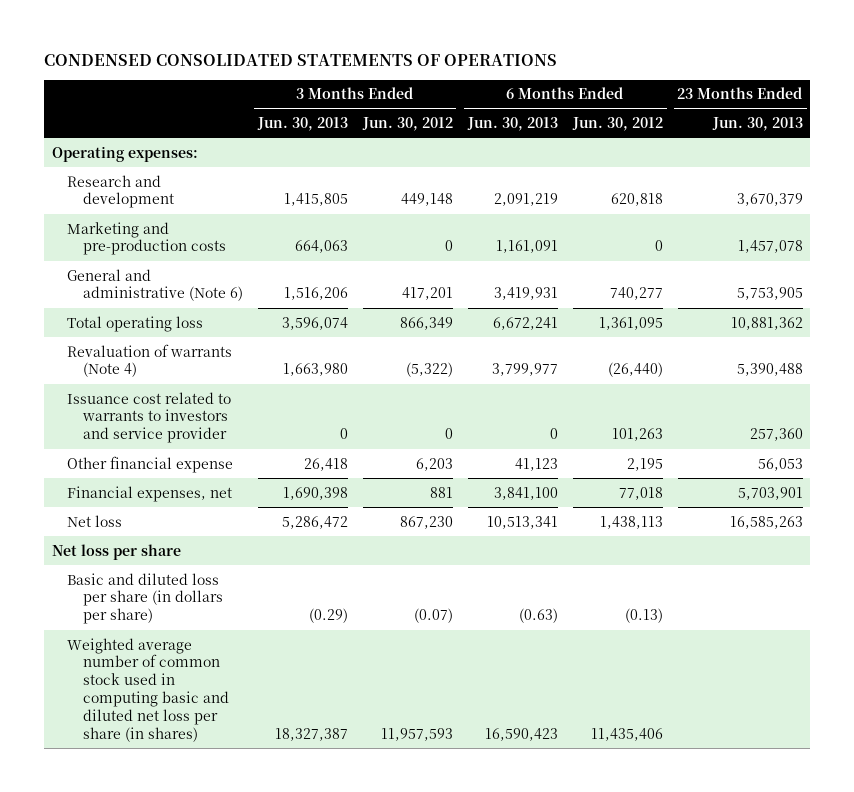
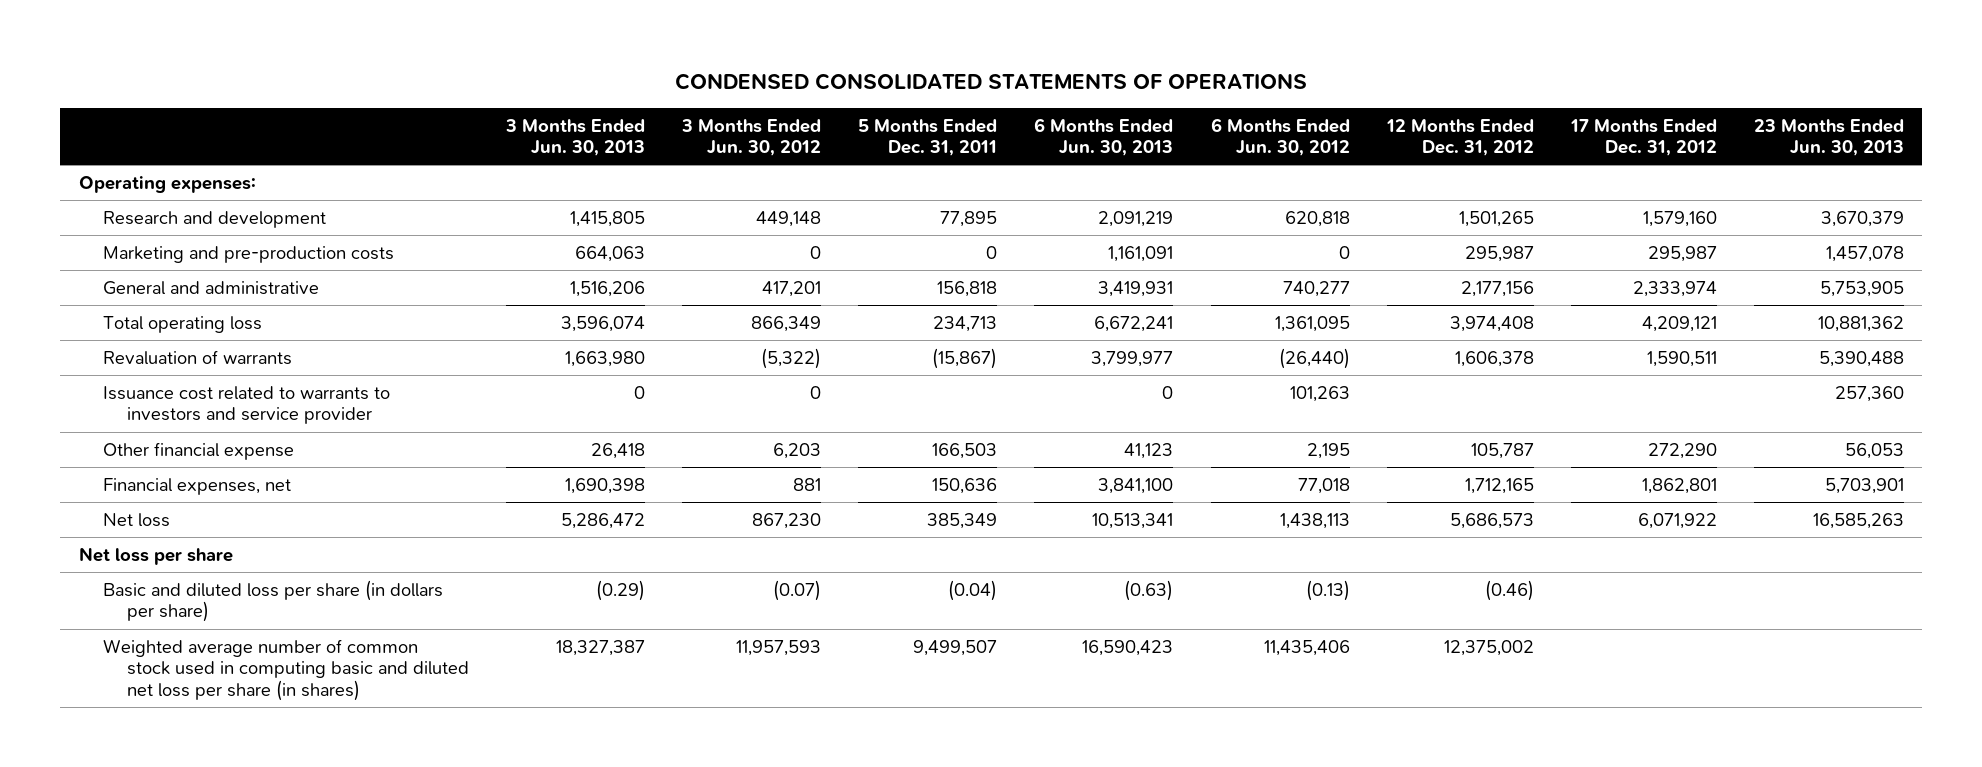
- | 3 Months Ended Jun. 30, 2013 | 3 Months Ended Jun. 30, 2012 | 6 Months Ended Jun. 30, 2013 | 6 Months Ended Jun. 30, 2012 | 23 Months Ended Jun. 30, 2013
+ | 3 Months Ended Jun. 30, 2013 | 3 Months Ended Jun. 30, 2012 | 5 Months Ended Dec. 31, 2011 | 6 Months Ended Jun. 30, 2013 | 6 Months Ended Jun. 30, 2012 | 12 Months Ended Dec. 31, 2012 | 17 Months Ended Dec. 31, 2012 | 23 Months Ended Jun. 30, 2013
- General and administrative (Note 6) | 1,516,206 | 417,201 | 3,419,931 | 740,277 | 5,753,905
+ General and administrative | 1,516,206 | 417,201 | 156,818 | 3,419,931 | 740,277 | 2,177,156 | 2,333,974 | 5,753,905
- Revaluation of warrants (Note 4) | 1,663,980 | (5,322) | 3,799,977 | (26,440) | 5,390,488
+ Revaluation of warrants | 1,663,980 | (5,322) | (15,867) | 3,799,977 | (26,440) | 1,606,378 | 1,590,511 | 5,390,488

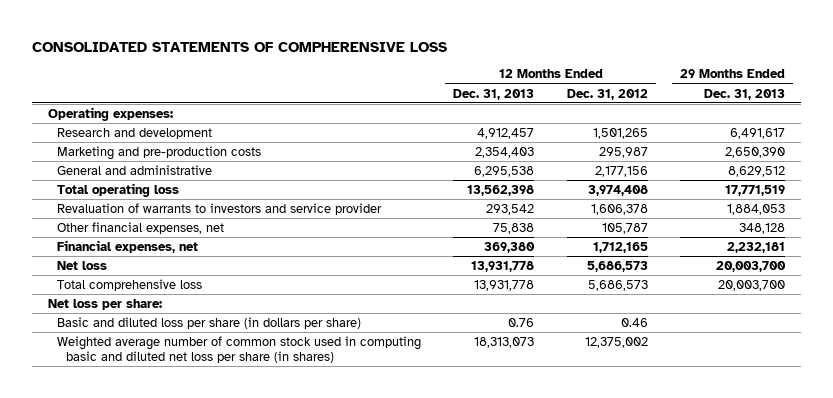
- CONDENSED CONSOLIDATED STATEMENTS OF OPERATIONS
+ CONSOLIDATED STATEMENTS OF COMPHERENSIVE LOSS
- | 3 Months Ended Jun. 30, 2013 | 3 Months Ended Jun. 30, 2012 | 5 Months Ended Dec. 31, 2011 | 6 Months Ended Jun. 30, 2013 | 6 Months Ended Jun. 30, 2012 | 12 Months Ended Dec. 31, 2012 | 17 Months Ended Dec. 31, 2012 | 23 Months Ended Jun. 30, 2013
+ | 12 Months Ended Dec. 31, 2013 | 12 Months Ended Dec. 31, 2012 | 29 Months Ended Dec. 31, 2013
- Revaluation of warrants | 1,663,980 | (5,322) | (15,867) | 3,799,977 | (26,440) | 1,606,378 | 1,590,511 | 5,390,488
- Issuance cost related to warrants to investors and service provider | 0 | 0 | | 0 | 101,263 | | | 257,360
- Other financial expense | 26,418 | 6,203 | 166,503 | 41,123 | 2,195 | 105,787 | 272,290 | 56,053
+ Revaluation of warrants to investors and service provider | 293,542 | 1,606,378 | 1,884,053
+ Other financial expenses, net | 75,838 | 105,787 | 348,128
- Net loss per share
- Basic and diluted loss per share (in dollars per share) | (0.29) | (0.07) | (0.04) | (0.63) | (0.13) | (0.46) | |
+ Total comprehensive loss | 13,931,778 | 5,686,573 | 20,003,700
+ Net loss per share:
+ Basic and diluted loss per share (in dollars per share) | 0.76 | 0.46 |

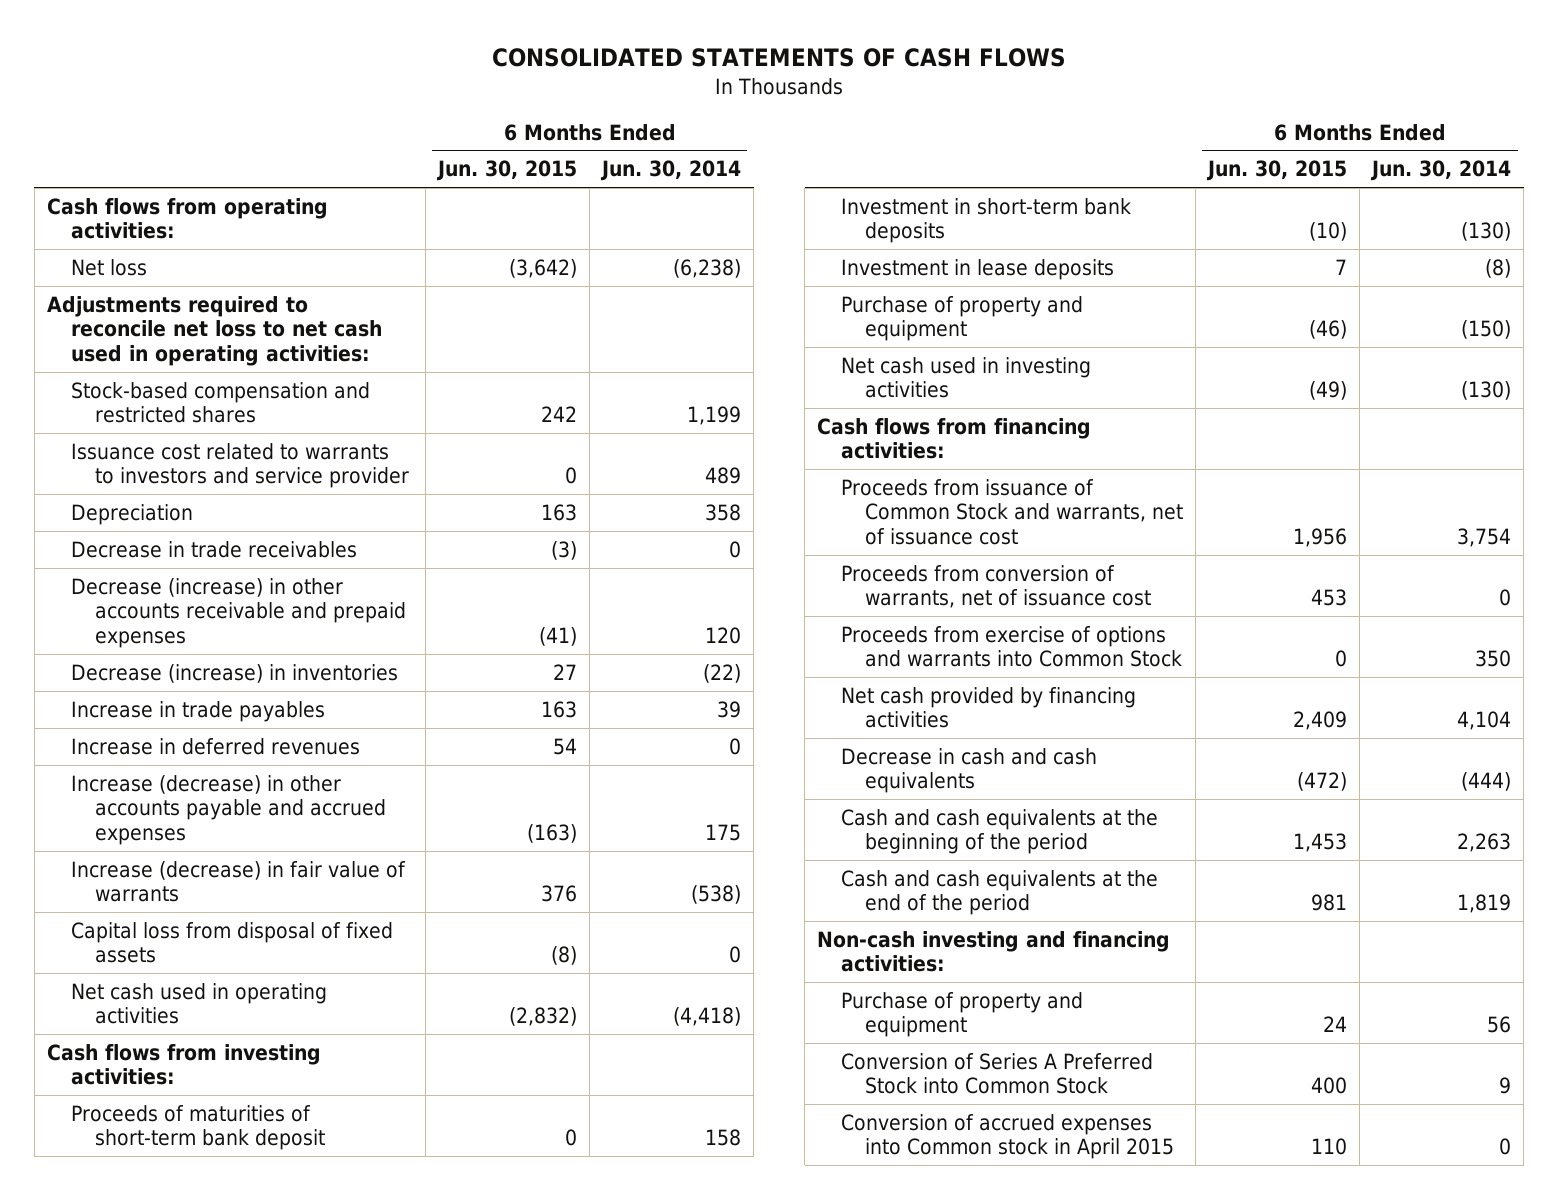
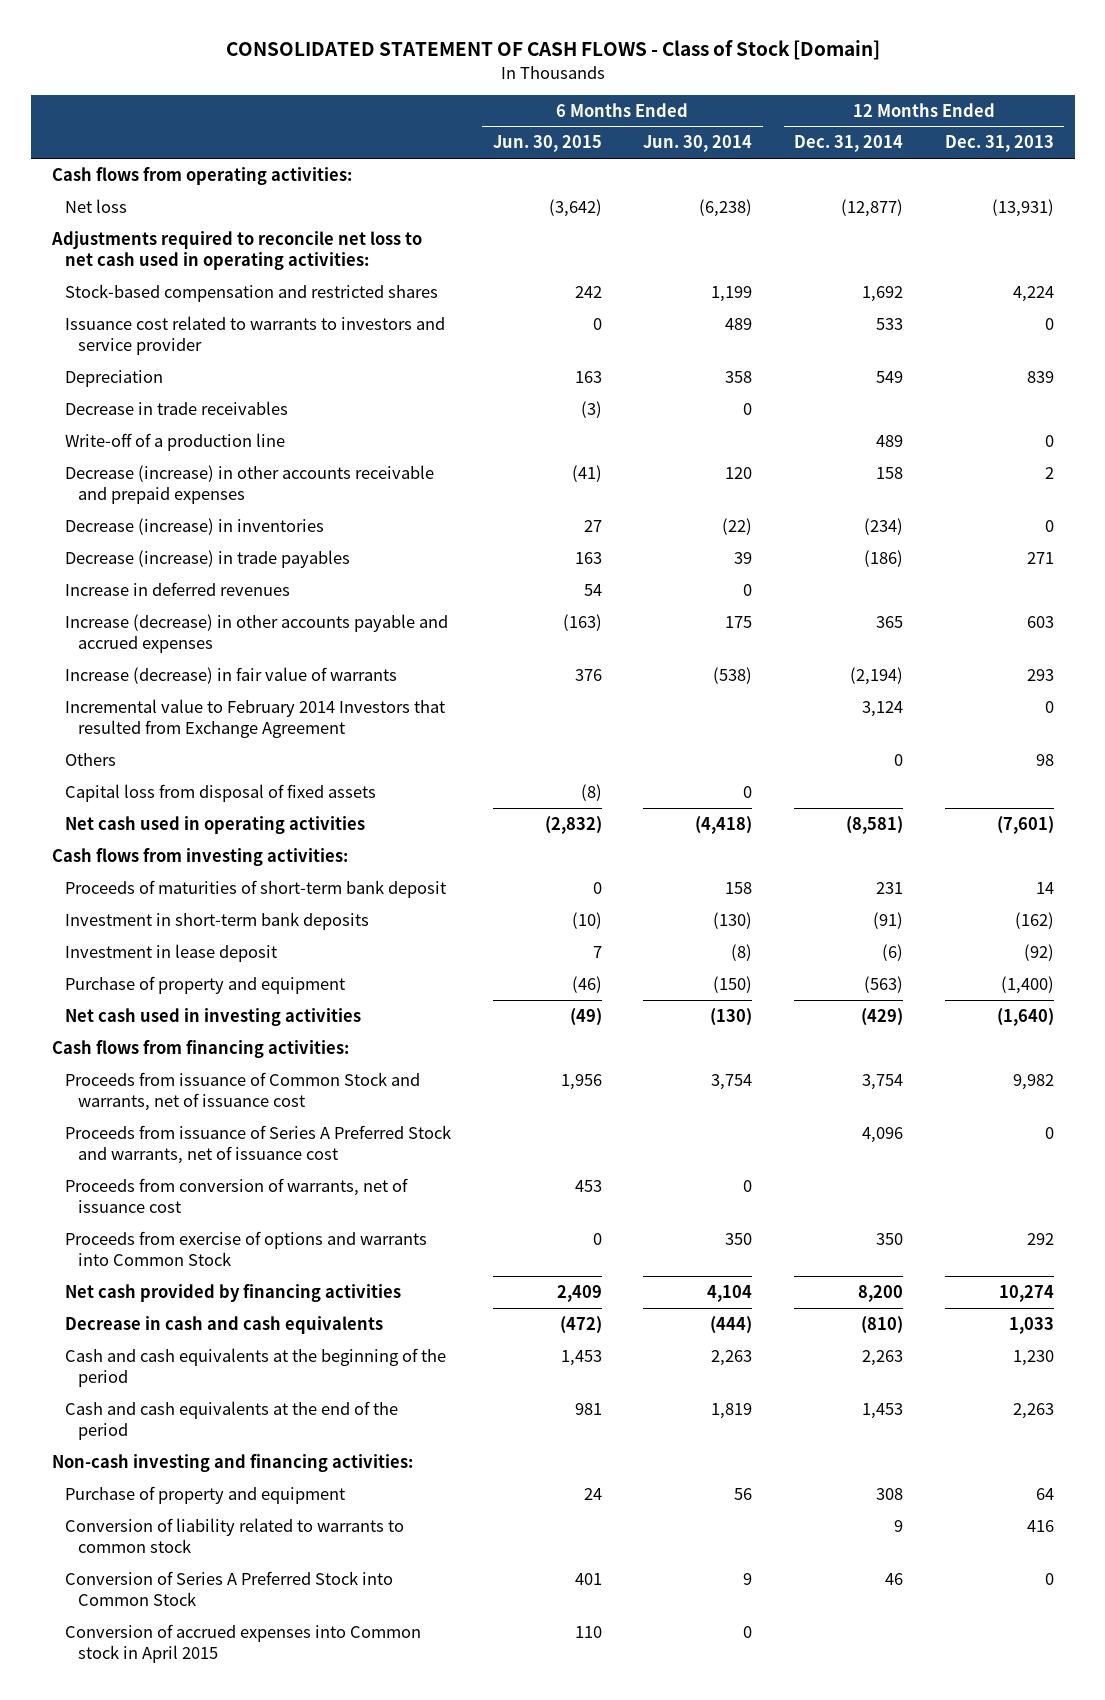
- CONSOLIDATED STATEMENTS OF CASH FLOWS
+ CONSOLIDATED STATEMENT OF CASH FLOWS - Class of Stock [Domain]
- | 6 Months Ended Jun. 30, 2015 | 6 Months Ended Jun. 30, 2014
+ | 6 Months Ended Jun. 30, 2015 | 6 Months Ended Jun. 30, 2014 | 12 Months Ended Dec. 31, 2014 | 12 Months Ended Dec. 31, 2013
+ Write-off of a production line | | | 489 | 0
- Increase in trade payables | 163 | 39
+ Decrease (increase) in trade payables | 163 | 39 | (186) | 271
+ Incremental value to February 2014 Investors that resulted from Exchange Agreement | | | 3,124 | 0
+ Others | | | 0 | 98
- Investment in lease deposits | 7 | (8)
+ Investment in lease deposit | 7 | (8) | (6) | (92)
+ Proceeds from issuance of Series A Preferred Stock and warrants, net of issuance cost | | | 4,096 | 0
- Conversion of Series A Preferred Stock into Common Stock | 400 | 9
+ Conversion of liability related to warrants to common stock | | | 9 | 416
+ Conversion of Series A Preferred Stock into Common Stock | 401 | 9 | 46 | 0

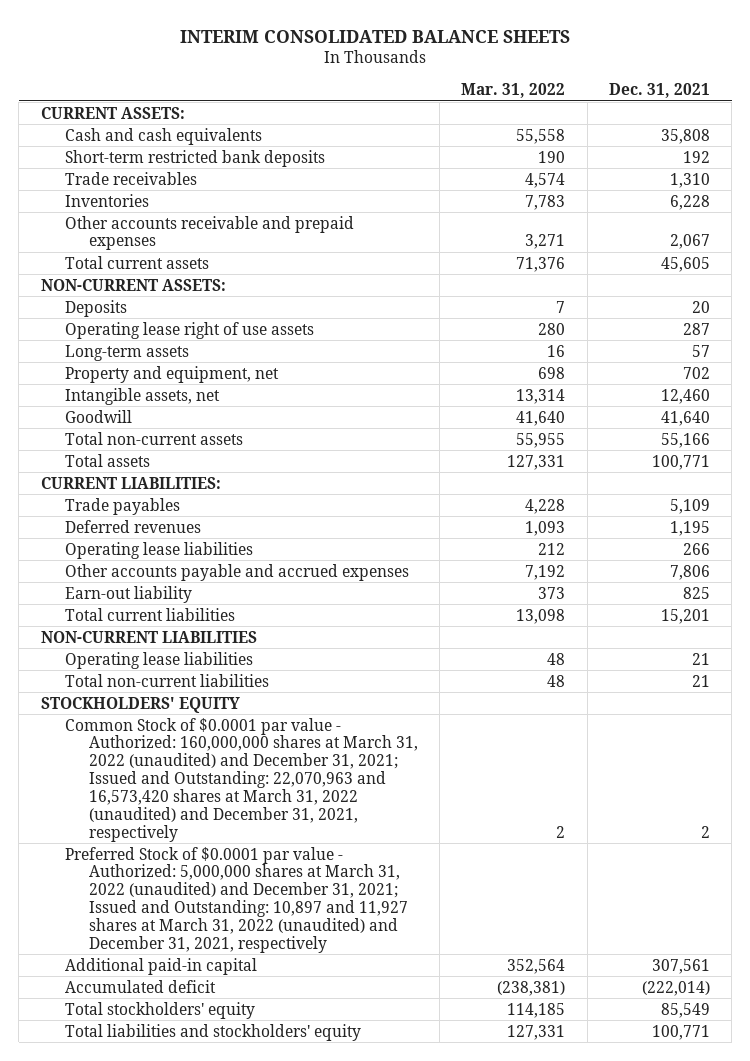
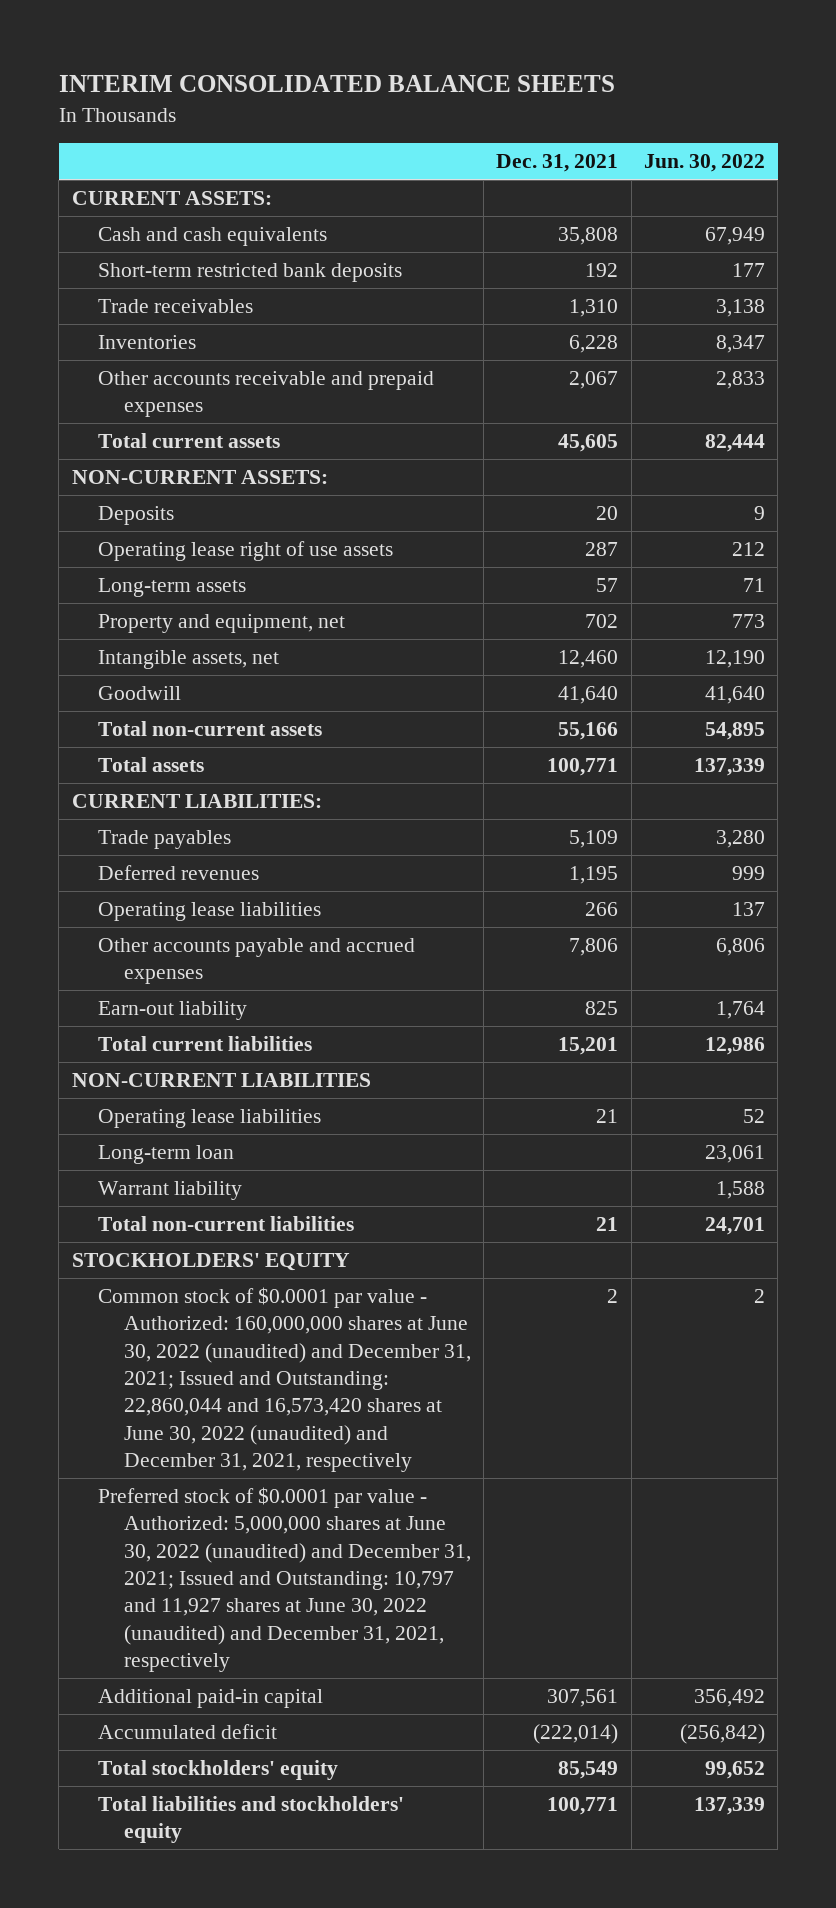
- | Mar. 31, 2022 | Dec. 31, 2021
+ | Dec. 31, 2021 | Jun. 30, 2022
+ Long-term loan | | 23,061
+ Warrant liability | | 1,588
- Common Stock of $0.0001 par value - Authorized: 160,000,000 shares at March 31, 2022 (unaudited) and December 31, 2021; Issued and Outstanding: 22,070,963 and 16,573,420 shares at March 31, 2022 (unaudited) and December 31, 2021, respectively | 2 | 2
- Preferred Stock of $0.0001 par value - Authorized: 5,000,000 shares at March 31, 2022 (unaudited) and December 31, 2021; Issued and Outstanding: 10,897 and 11,927 shares at March 31, 2022 (unaudited) and December 31, 2021, respectively
+ Common stock of $0.0001 par value - Authorized: 160,000,000 shares at June 30, 2022 (unaudited) and December 31, 2021; Issued and Outstanding: 22,860,044 and 16,573,420 shares at June 30, 2022 (unaudited) and December 31, 2021, respectively | 2 | 2
+ Preferred stock of $0.0001 par value - Authorized: 5,000,000 shares at June 30, 2022 (unaudited) and December 31, 2021; Issued and Outstanding: 10,797 and 11,927 shares at June 30, 2022 (unaudited) and December 31, 2021, respectively

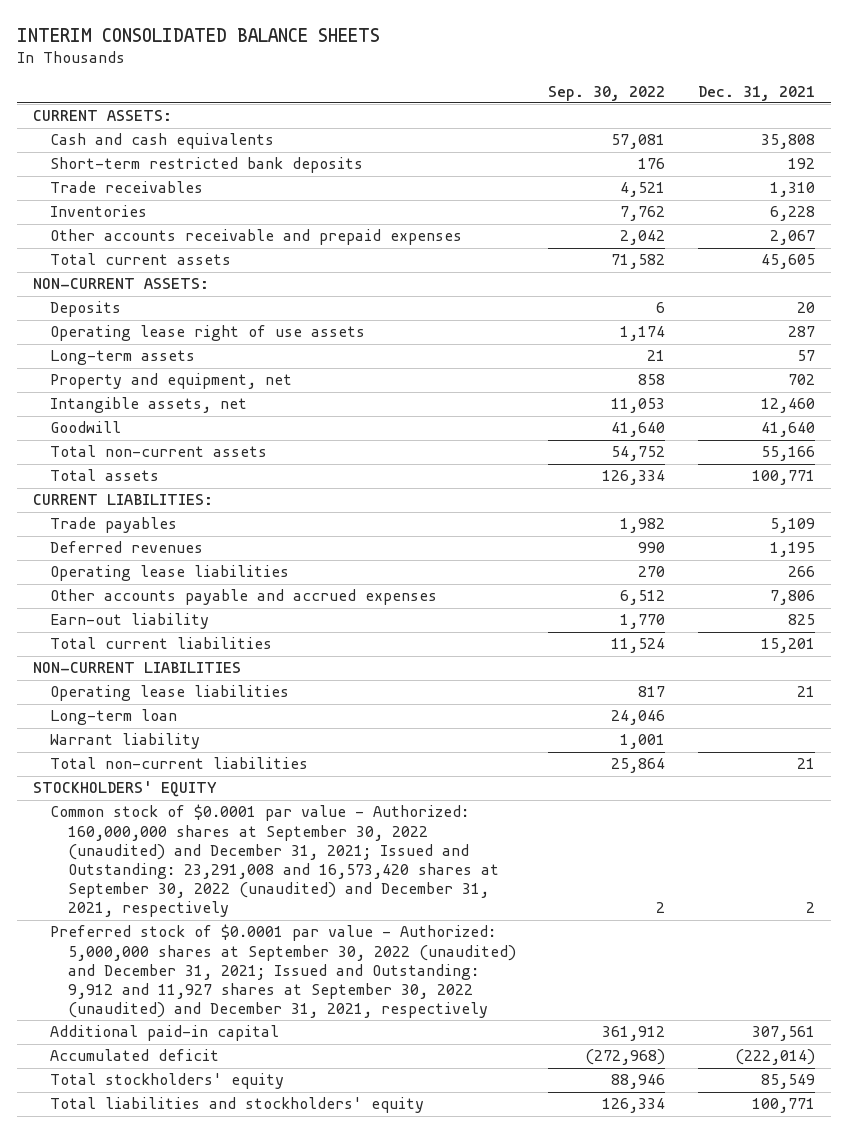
- | Dec. 31, 2021 | Jun. 30, 2022
+ | Sep. 30, 2022 | Dec. 31, 2021
- Common stock of $0.0001 par value - Authorized: 160,000,000 shares at June 30, 2022 (unaudited) and December 31, 2021; Issued and Outstanding: 22,860,044 and 16,573,420 shares at June 30, 2022 (unaudited) and December 31, 2021, respectively | 2 | 2
- Preferred stock of $0.0001 par value - Authorized: 5,000,000 shares at June 30, 2022 (unaudited) and December 31, 2021; Issued and Outstanding: 10,797 and 11,927 shares at June 30, 2022 (unaudited) and December 31, 2021, respectively
+ Common stock of $0.0001 par value - Authorized: 160,000,000 shares at September 30, 2022 (unaudited) and December 31, 2021; Issued and Outstanding: 23,291,008 and 16,573,420 shares at September 30, 2022 (unaudited) and December 31, 2021, respectively | 2 | 2
+ Preferred stock of $0.0001 par value - Authorized: 5,000,000 shares at September 30, 2022 (unaudited) and December 31, 2021; Issued and Outstanding: 9,912 and 11,927 shares at September 30, 2022 (unaudited) and December 31, 2021, respectively

